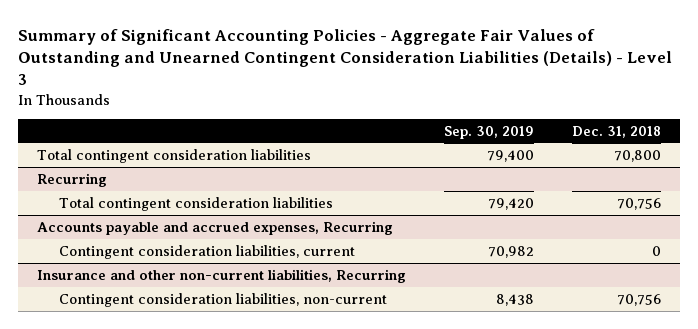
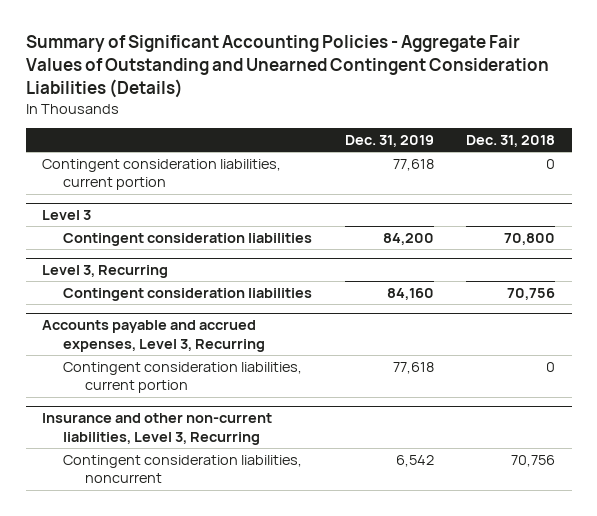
- Summary of Significant Accounting Policies - Aggregate Fair Values of Outstanding and Unearned Contingent Consideration Liabilities (Details) - Level 3
+ Summary of Significant Accounting Policies - Aggregate Fair Values of Outstanding and Unearned Contingent Consideration Liabilities (Details)
- | Sep. 30, 2019 | Dec. 31, 2018
+ | Dec. 31, 2019 | Dec. 31, 2018
- Total contingent consideration liabilities | 79,400 | 70,800
- Recurring
- Total contingent consideration liabilities | 79,420 | 70,756
- Accounts payable and accrued expenses, Recurring
- Contingent consideration liabilities, current | 70,982 | 0
- Insurance and other non-current liabilities, Recurring
- Contingent consideration liabilities, non-current | 8,438 | 70,756
+ Contingent consideration liabilities, current portion | 77,618 | 0
+ Level 3
+ Contingent consideration liabilities | 84,200 | 70,800
+ Level 3, Recurring
+ Contingent consideration liabilities | 84,160 | 70,756
+ Accounts payable and accrued expenses, Level 3, Recurring
+ Contingent consideration liabilities, current portion | 77,618 | 0
+ Insurance and other non-current liabilities, Level 3, Recurring
+ Contingent consideration liabilities, noncurrent | 6,542 | 70,756

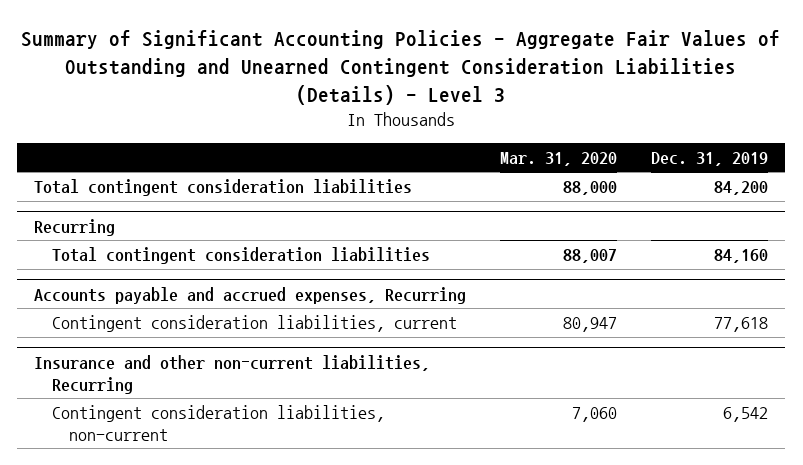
- Summary of Significant Accounting Policies - Aggregate Fair Values of Outstanding and Unearned Contingent Consideration Liabilities (Details)
+ Summary of Significant Accounting Policies - Aggregate Fair Values of Outstanding and Unearned Contingent Consideration Liabilities (Details) - Level 3
- | Dec. 31, 2019 | Dec. 31, 2018
+ | Mar. 31, 2020 | Dec. 31, 2019
- Contingent consideration liabilities, current portion | 77,618 | 0
- Level 3
- Contingent consideration liabilities | 84,200 | 70,800
- Level 3, Recurring
- Contingent consideration liabilities | 84,160 | 70,756
- Accounts payable and accrued expenses, Level 3, Recurring
- Contingent consideration liabilities, current portion | 77,618 | 0
- Insurance and other non-current liabilities, Level 3, Recurring
- Contingent consideration liabilities, noncurrent | 6,542 | 70,756
+ Total contingent consideration liabilities | 88,000 | 84,200
+ Recurring
+ Total contingent consideration liabilities | 88,007 | 84,160
+ Accounts payable and accrued expenses, Recurring
+ Contingent consideration liabilities, current | 80,947 | 77,618
+ Insurance and other non-current liabilities, Recurring
+ Contingent consideration liabilities, non-current | 7,060 | 6,542

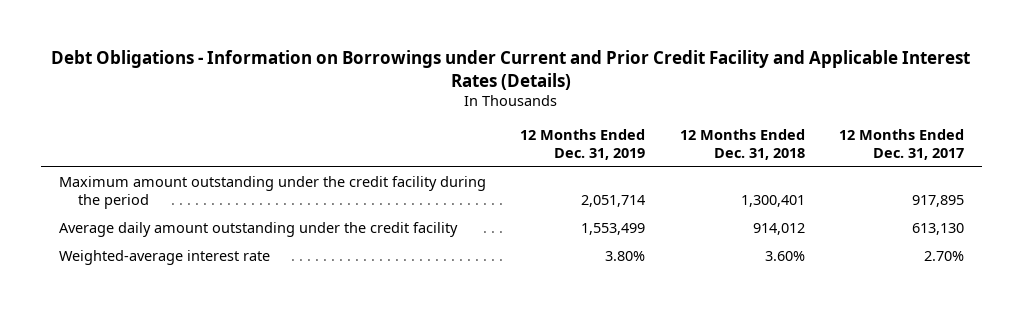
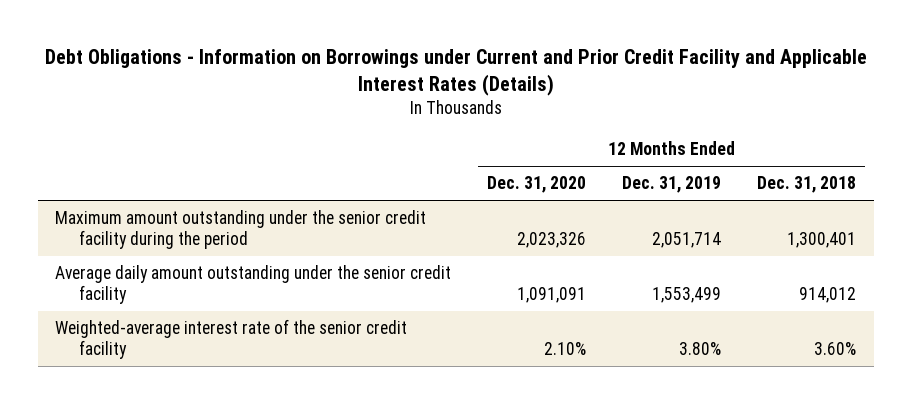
- | 12 Months Ended Dec. 31, 2019 | 12 Months Ended Dec. 31, 2018 | 12 Months Ended Dec. 31, 2017
+ | 12 Months Ended Dec. 31, 2020 | 12 Months Ended Dec. 31, 2019 | 12 Months Ended Dec. 31, 2018
- Maximum amount outstanding under the credit facility during the period | 2,051,714 | 1,300,401 | 917,895
- Average daily amount outstanding under the credit facility | 1,553,499 | 914,012 | 613,130
- Weighted-average interest rate | 3.80% | 3.60% | 2.70%
+ Maximum amount outstanding under the senior credit facility during the period | 2,023,326 | 2,051,714 | 1,300,401
+ Average daily amount outstanding under the senior credit facility | 1,091,091 | 1,553,499 | 914,012
+ Weighted-average interest rate of the senior credit facility | 2.10% | 3.80% | 3.60%

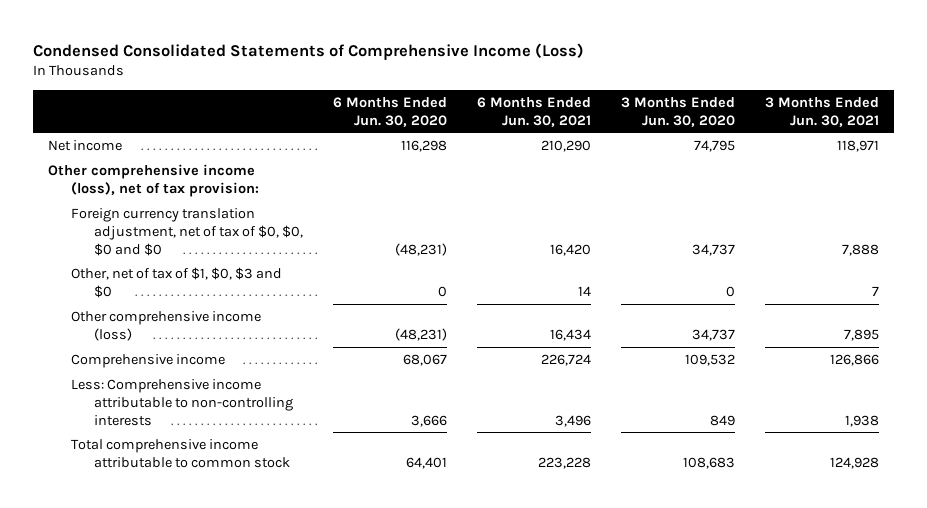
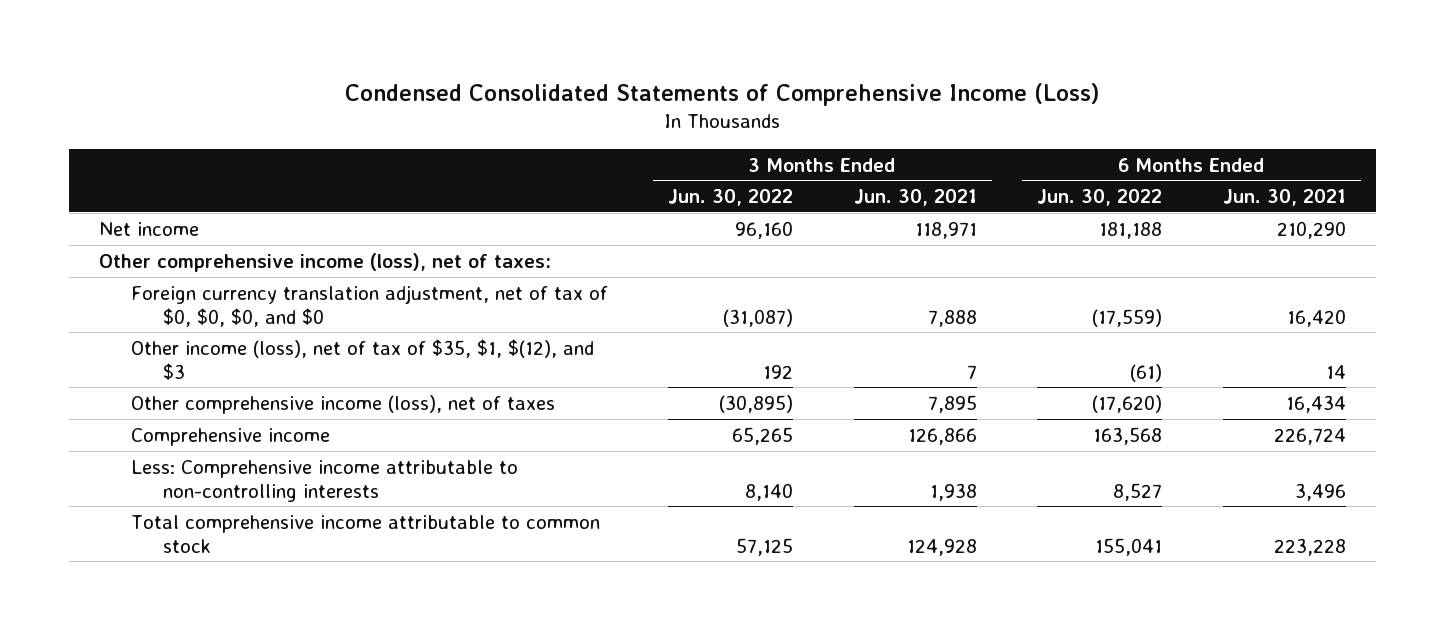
- | 6 Months Ended Jun. 30, 2020 | 6 Months Ended Jun. 30, 2021 | 3 Months Ended Jun. 30, 2020 | 3 Months Ended Jun. 30, 2021
+ | 3 Months Ended Jun. 30, 2022 | 3 Months Ended Jun. 30, 2021 | 6 Months Ended Jun. 30, 2022 | 6 Months Ended Jun. 30, 2021
- Other comprehensive income (loss), net of tax provision:
- Foreign currency translation adjustment, net of tax of $0, $0, $0 and $0 | (48,231) | 16,420 | 34,737 | 7,888
- Other, net of tax of $1, $0, $3 and $0 | 0 | 14 | 0 | 7
- Other comprehensive income (loss) | (48,231) | 16,434 | 34,737 | 7,895
+ Other comprehensive income (loss), net of taxes:
+ Foreign currency translation adjustment, net of tax of $0, $0, $0, and $0 | (31,087) | 7,888 | (17,559) | 16,420
+ Other income (loss), net of tax of $35, $1, $(12), and $3 | 192 | 7 | (61) | 14
+ Other comprehensive income (loss), net of taxes | (30,895) | 7,895 | (17,620) | 16,434

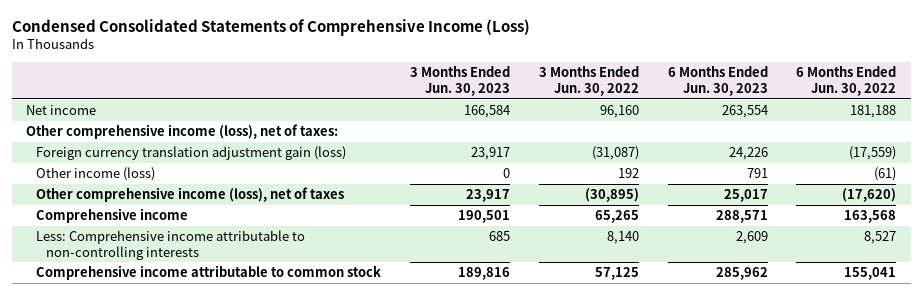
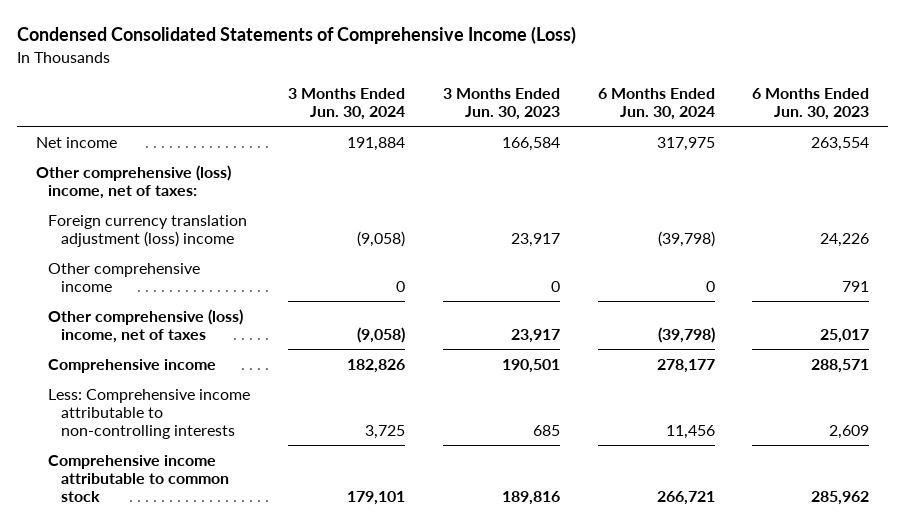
- | 3 Months Ended Jun. 30, 2023 | 3 Months Ended Jun. 30, 2022 | 6 Months Ended Jun. 30, 2023 | 6 Months Ended Jun. 30, 2022
+ | 3 Months Ended Jun. 30, 2024 | 3 Months Ended Jun. 30, 2023 | 6 Months Ended Jun. 30, 2024 | 6 Months Ended Jun. 30, 2023
- Other comprehensive income (loss), net of taxes:
- Foreign currency translation adjustment gain (loss) | 23,917 | (31,087) | 24,226 | (17,559)
- Other income (loss) | 0 | 192 | 791 | (61)
- Other comprehensive income (loss), net of taxes | 23,917 | (30,895) | 25,017 | (17,620)
+ Other comprehensive (loss) income, net of taxes:
+ Foreign currency translation adjustment (loss) income | (9,058) | 23,917 | (39,798) | 24,226
+ Other comprehensive income | 0 | 0 | 0 | 791
+ Other comprehensive (loss) income, net of taxes | (9,058) | 23,917 | (39,798) | 25,017

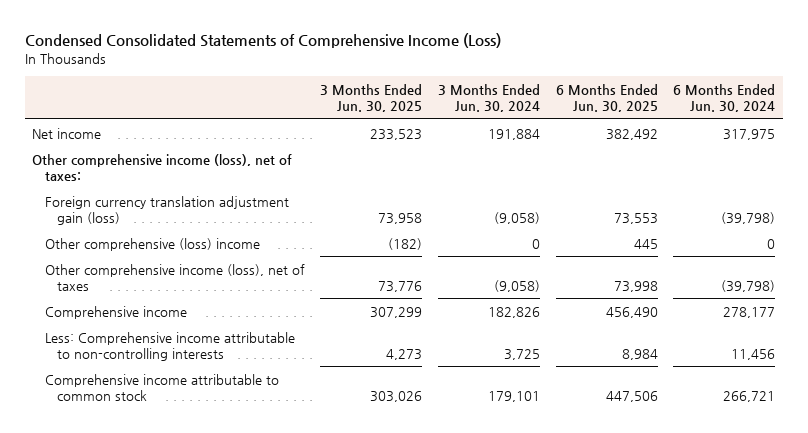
- | 3 Months Ended Jun. 30, 2024 | 3 Months Ended Jun. 30, 2023 | 6 Months Ended Jun. 30, 2024 | 6 Months Ended Jun. 30, 2023
+ | 3 Months Ended Jun. 30, 2025 | 3 Months Ended Jun. 30, 2024 | 6 Months Ended Jun. 30, 2025 | 6 Months Ended Jun. 30, 2024
- Other comprehensive (loss) income, net of taxes:
- Foreign currency translation adjustment (loss) income | (9,058) | 23,917 | (39,798) | 24,226
- Other comprehensive income | 0 | 0 | 0 | 791
- Other comprehensive (loss) income, net of taxes | (9,058) | 23,917 | (39,798) | 25,017
+ Other comprehensive income (loss), net of taxes:
+ Foreign currency translation adjustment gain (loss) | 73,958 | (9,058) | 73,553 | (39,798)
+ Other comprehensive (loss) income | (182) | 0 | 445 | 0
+ Other comprehensive income (loss), net of taxes | 73,776 | (9,058) | 73,998 | (39,798)

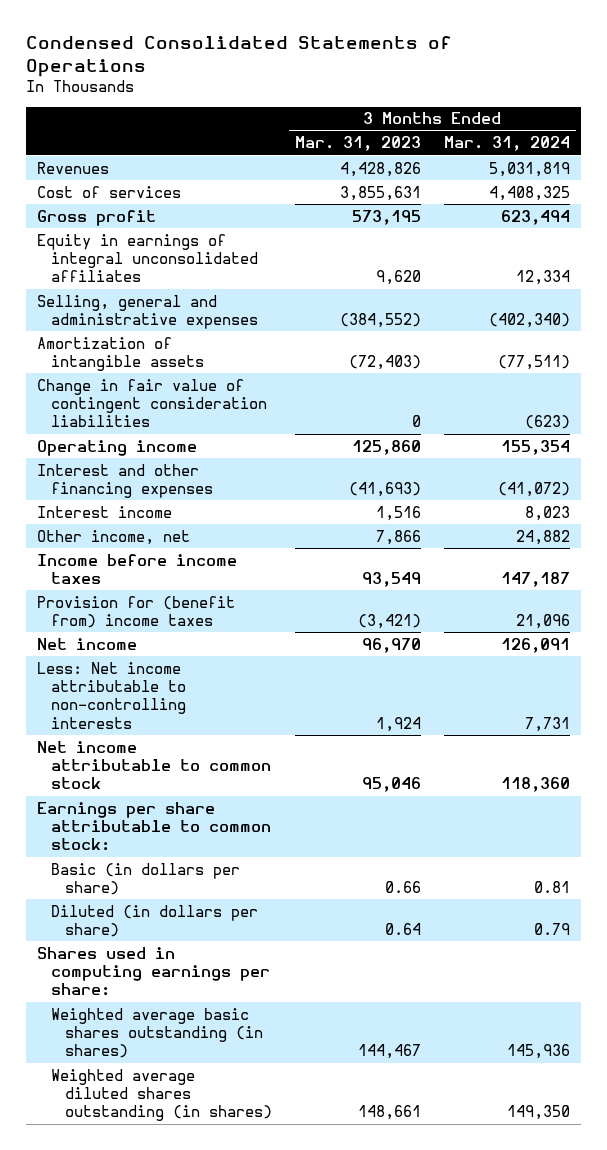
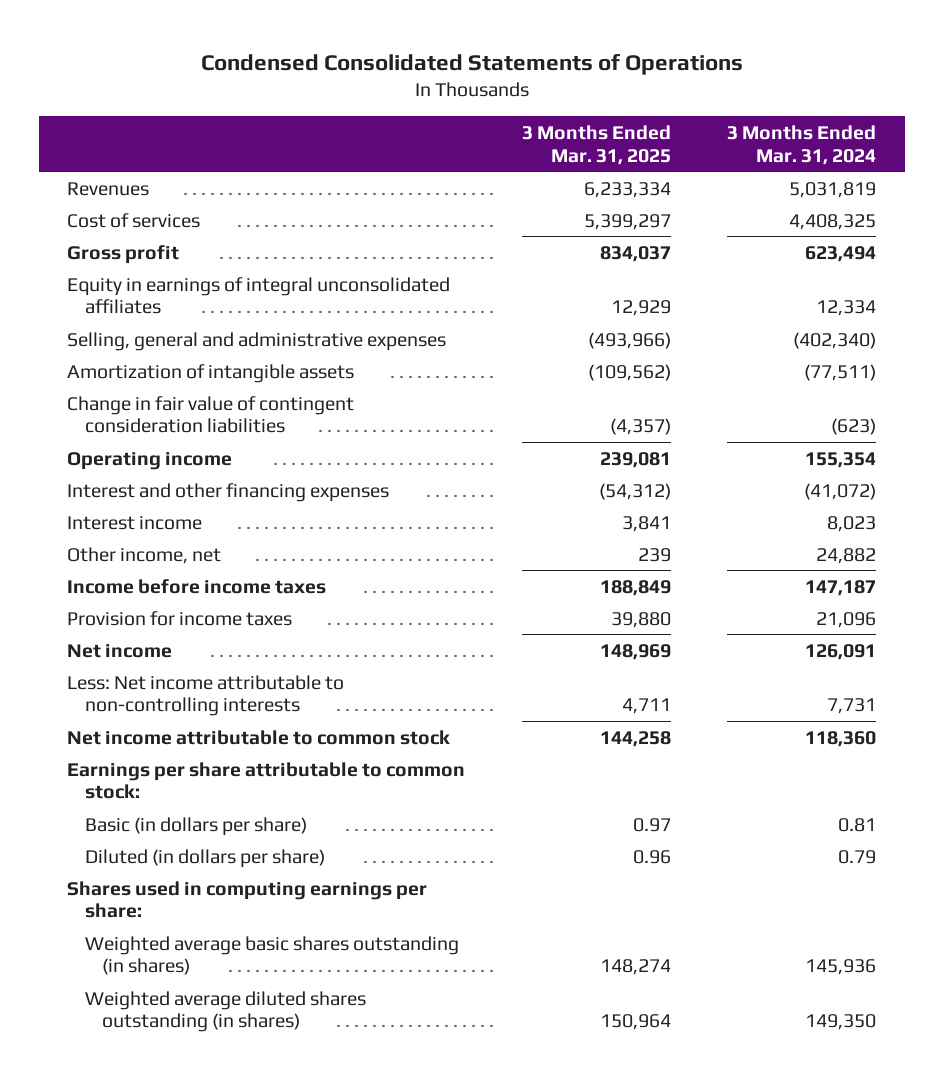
- | 3 Months Ended Mar. 31, 2023 | 3 Months Ended Mar. 31, 2024
+ | 3 Months Ended Mar. 31, 2025 | 3 Months Ended Mar. 31, 2024
- Provision for (benefit from) income taxes | (3,421) | 21,096
+ Provision for income taxes | 39,880 | 21,096

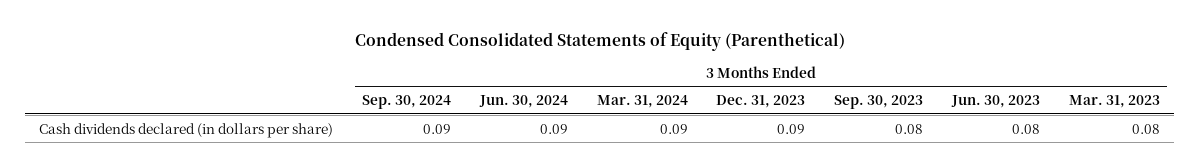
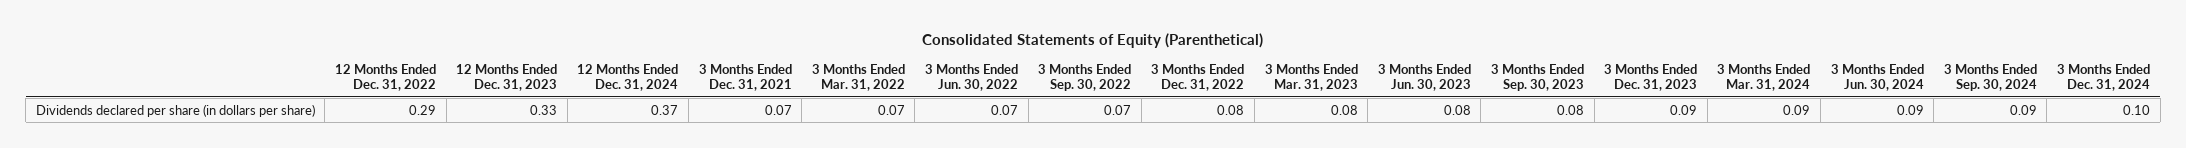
- Condensed Consolidated Statements of Equity (Parenthetical)
+ Consolidated Statements of Equity (Parenthetical)
- | 3 Months Ended Sep. 30, 2024 | 3 Months Ended Jun. 30, 2024 | 3 Months Ended Mar. 31, 2024 | 3 Months Ended Dec. 31, 2023 | 3 Months Ended Sep. 30, 2023 | 3 Months Ended Jun. 30, 2023 | 3 Months Ended Mar. 31, 2023
+ | 12 Months Ended Dec. 31, 2022 | 12 Months Ended Dec. 31, 2023 | 12 Months Ended Dec. 31, 2024 | 3 Months Ended Dec. 31, 2021 | 3 Months Ended Mar. 31, 2022 | 3 Months Ended Jun. 30, 2022 | 3 Months Ended Sep. 30, 2022 | 3 Months Ended Dec. 31, 2022 | 3 Months Ended Mar. 31, 2023 | 3 Months Ended Jun. 30, 2023 | 3 Months Ended Sep. 30, 2023 | 3 Months Ended Dec. 31, 2023 | 3 Months Ended Mar. 31, 2024 | 3 Months Ended Jun. 30, 2024 | 3 Months Ended Sep. 30, 2024 | 3 Months Ended Dec. 31, 2024
- Cash dividends declared (in dollars per share) | 0.09 | 0.09 | 0.09 | 0.09 | 0.08 | 0.08 | 0.08
+ Dividends declared per share (in dollars per share) | 0.29 | 0.33 | 0.37 | 0.07 | 0.07 | 0.07 | 0.07 | 0.08 | 0.08 | 0.08 | 0.08 | 0.09 | 0.09 | 0.09 | 0.09 | 0.10

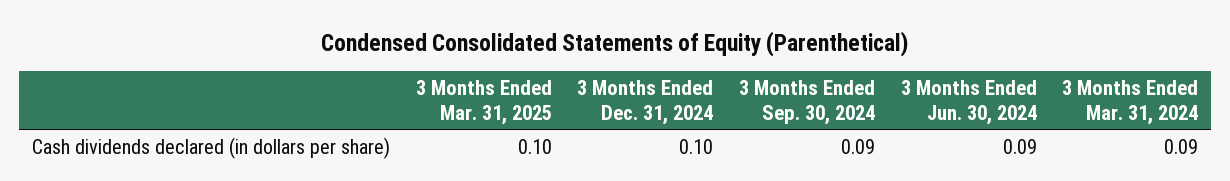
- Consolidated Statements of Equity (Parenthetical)
+ Condensed Consolidated Statements of Equity (Parenthetical)
- | 12 Months Ended Dec. 31, 2022 | 12 Months Ended Dec. 31, 2023 | 12 Months Ended Dec. 31, 2024 | 3 Months Ended Dec. 31, 2021 | 3 Months Ended Mar. 31, 2022 | 3 Months Ended Jun. 30, 2022 | 3 Months Ended Sep. 30, 2022 | 3 Months Ended Dec. 31, 2022 | 3 Months Ended Mar. 31, 2023 | 3 Months Ended Jun. 30, 2023 | 3 Months Ended Sep. 30, 2023 | 3 Months Ended Dec. 31, 2023 | 3 Months Ended Mar. 31, 2024 | 3 Months Ended Jun. 30, 2024 | 3 Months Ended Sep. 30, 2024 | 3 Months Ended Dec. 31, 2024
+ | 3 Months Ended Mar. 31, 2025 | 3 Months Ended Dec. 31, 2024 | 3 Months Ended Sep. 30, 2024 | 3 Months Ended Jun. 30, 2024 | 3 Months Ended Mar. 31, 2024
- Dividends declared per share (in dollars per share) | 0.29 | 0.33 | 0.37 | 0.07 | 0.07 | 0.07 | 0.07 | 0.08 | 0.08 | 0.08 | 0.08 | 0.09 | 0.09 | 0.09 | 0.09 | 0.10
+ Cash dividends declared (in dollars per share) | 0.10 | 0.10 | 0.09 | 0.09 | 0.09

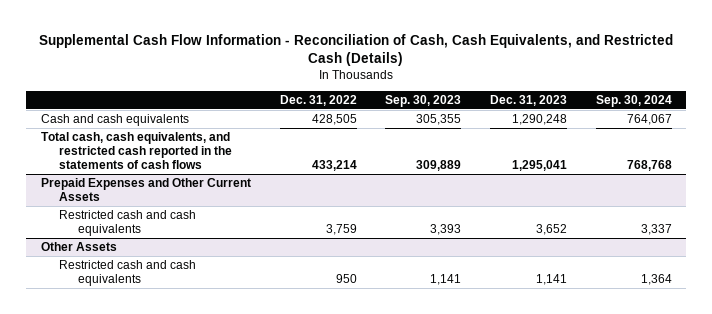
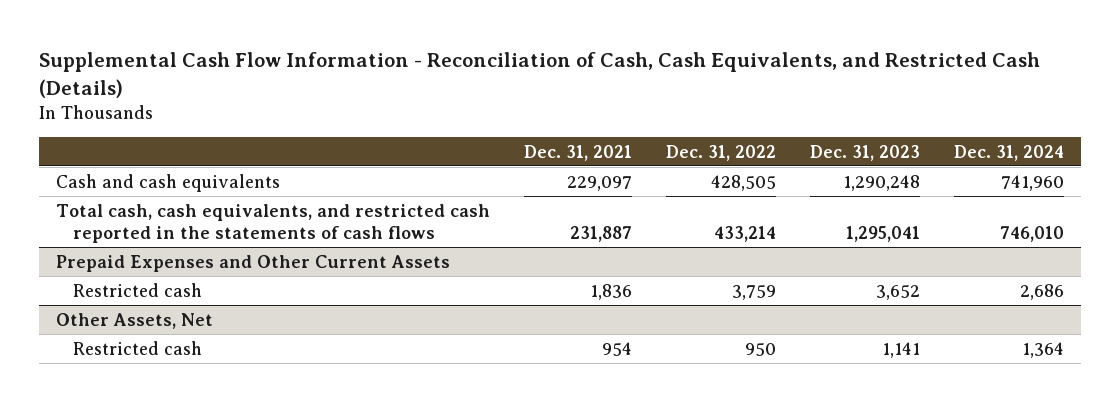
- | Dec. 31, 2022 | Sep. 30, 2023 | Dec. 31, 2023 | Sep. 30, 2024
+ | Dec. 31, 2021 | Dec. 31, 2022 | Dec. 31, 2023 | Dec. 31, 2024
@ Prepaid Expenses and Other Current Assets
- Restricted cash and cash equivalents | 3,759 | 3,393 | 3,652 | 3,337
- Other Assets
- Restricted cash and cash equivalents | 950 | 1,141 | 1,141 | 1,364
@ Prepaid Expenses and Other Current Assets
+ Restricted cash | 1,836 | 3,759 | 3,652 | 2,686
+ Other Assets, Net
+ Restricted cash | 954 | 950 | 1,141 | 1,364

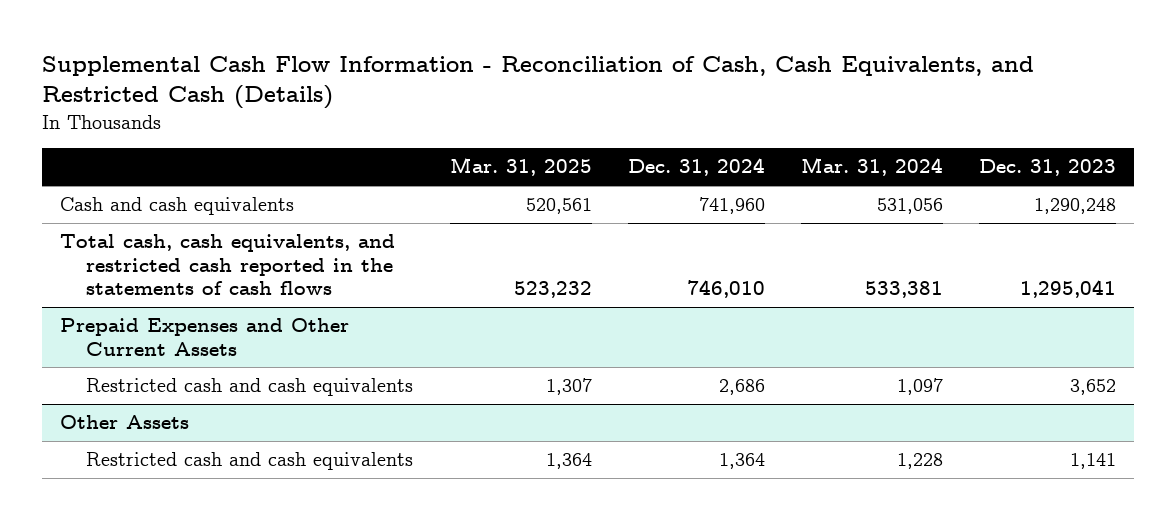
- | Dec. 31, 2021 | Dec. 31, 2022 | Dec. 31, 2023 | Dec. 31, 2024
+ | Mar. 31, 2025 | Dec. 31, 2024 | Mar. 31, 2024 | Dec. 31, 2023
@ Prepaid Expenses and Other Current Assets
- Restricted cash | 1,836 | 3,759 | 3,652 | 2,686
- Other Assets, Net
- Restricted cash | 954 | 950 | 1,141 | 1,364
@ Prepaid Expenses and Other Current Assets
+ Restricted cash and cash equivalents | 1,307 | 2,686 | 1,097 | 3,652
+ Other Assets
+ Restricted cash and cash equivalents | 1,364 | 1,364 | 1,228 | 1,141

